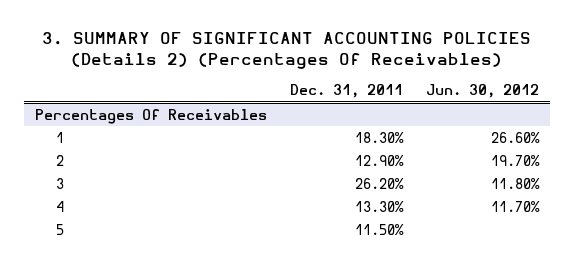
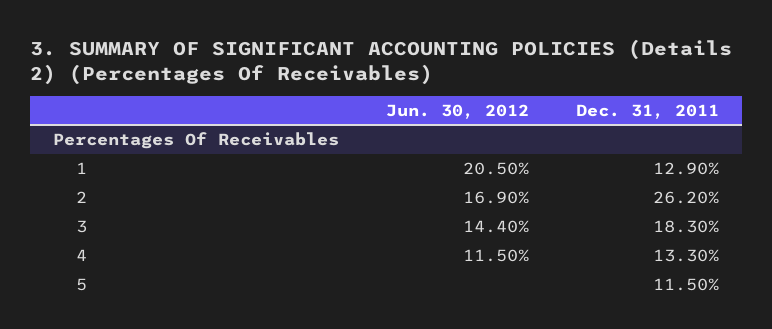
- | Dec. 31, 2011 | Jun. 30, 2012
+ | Jun. 30, 2012 | Dec. 31, 2011
@ Percentages Of Receivables
- 1 | 18.30% | 26.60%
- 2 | 12.90% | 19.70%
- 3 | 26.20% | 11.80%
- 4 | 13.30% | 11.70%
+ 1 | 20.50% | 12.90%
+ 2 | 16.90% | 26.20%
+ 3 | 14.40% | 18.30%
+ 4 | 11.50% | 13.30%

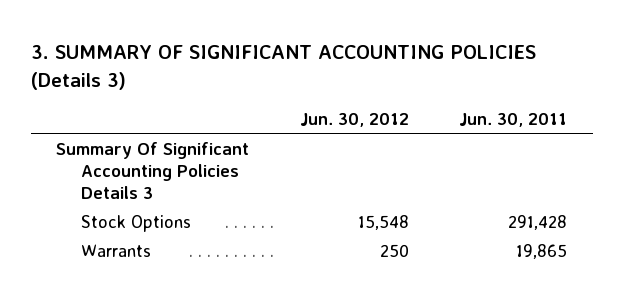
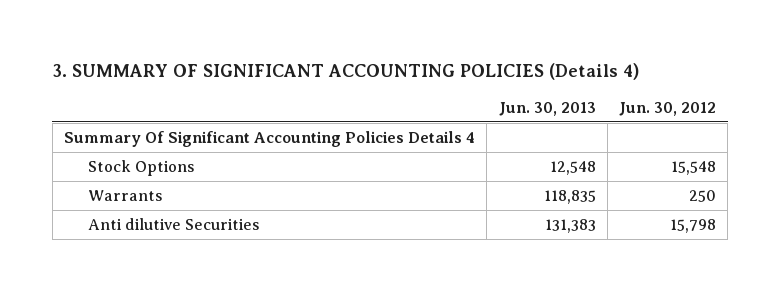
- 3. SUMMARY OF SIGNIFICANT ACCOUNTING POLICIES (Details 3)
+ 3. SUMMARY OF SIGNIFICANT ACCOUNTING POLICIES (Details 4)
- | Jun. 30, 2012 | Jun. 30, 2011
+ | Jun. 30, 2013 | Jun. 30, 2012
- Summary Of Significant Accounting Policies Details 3
+ Summary Of Significant Accounting Policies Details 4
+ Anti dilutive Securities | 131,383 | 15,798

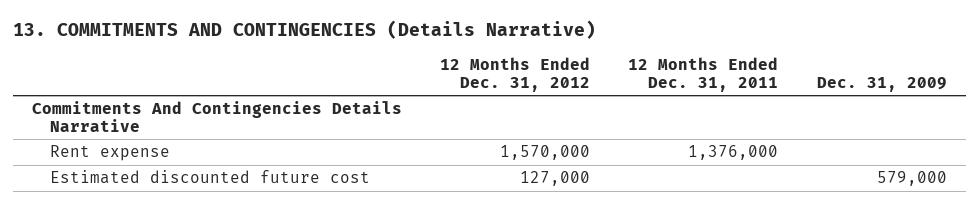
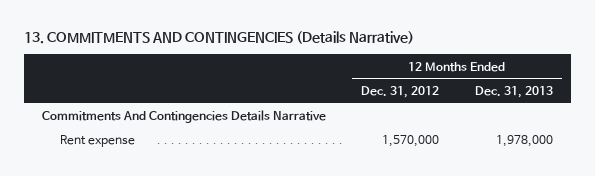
- | 12 Months Ended Dec. 31, 2012 | 12 Months Ended Dec. 31, 2011 | Dec. 31, 2009
+ | 12 Months Ended Dec. 31, 2012 | 12 Months Ended Dec. 31, 2013
- Estimated discounted future cost | 127,000 | | 579,000

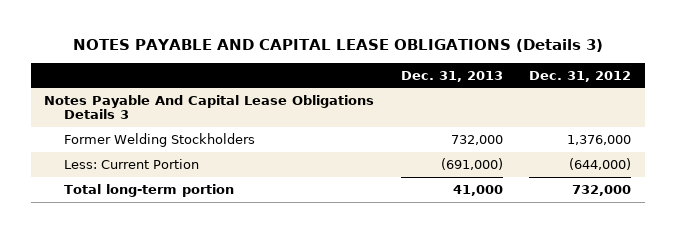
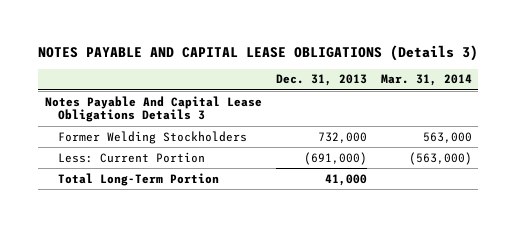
- | Dec. 31, 2013 | Dec. 31, 2012
+ | Dec. 31, 2013 | Mar. 31, 2014
- Total long-term portion | 41,000 | 732,000
+ Total Long-Term Portion | 41,000 |

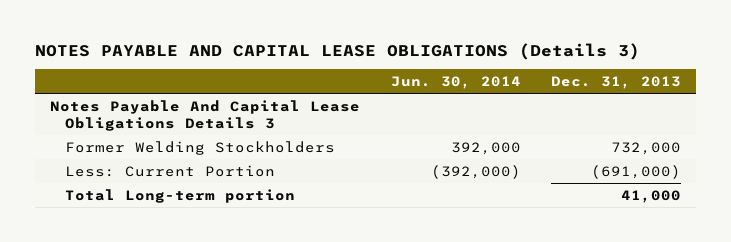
- | Dec. 31, 2013 | Mar. 31, 2014
+ | Jun. 30, 2014 | Dec. 31, 2013
- Total Long-Term Portion | 41,000 |
+ Total Long-term portion | | 41,000

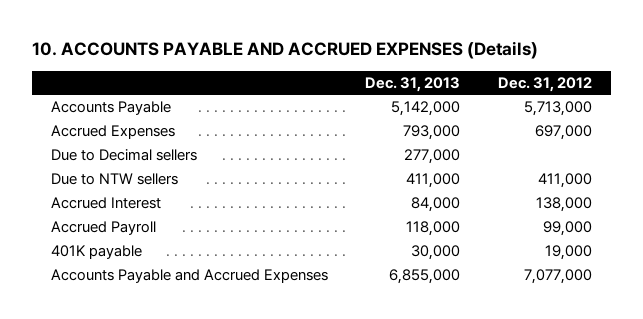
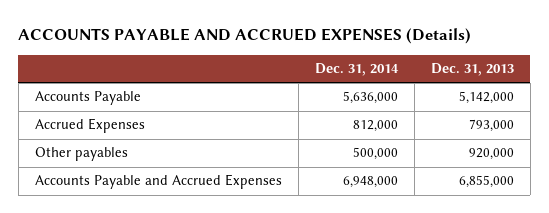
- 10. ACCOUNTS PAYABLE AND ACCRUED EXPENSES (Details)
+ ACCOUNTS PAYABLE AND ACCRUED EXPENSES (Details)
- | Dec. 31, 2013 | Dec. 31, 2012
+ | Dec. 31, 2014 | Dec. 31, 2013
- Due to Decimal sellers | 277,000 |
- Due to NTW sellers | 411,000 | 411,000
- Accrued Interest | 84,000 | 138,000
- Accrued Payroll | 118,000 | 99,000
- 401K payable | 30,000 | 19,000
+ Other payables | 500,000 | 920,000

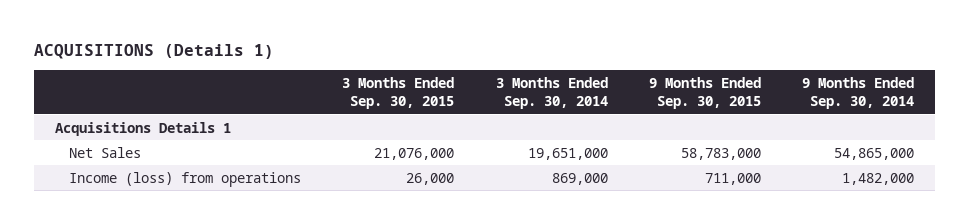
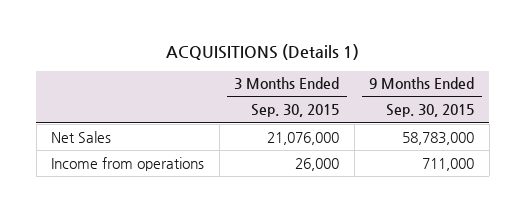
- | 3 Months Ended Sep. 30, 2015 | 3 Months Ended Sep. 30, 2014 | 9 Months Ended Sep. 30, 2015 | 9 Months Ended Sep. 30, 2014
+ | 3 Months Ended Sep. 30, 2015 | 9 Months Ended Sep. 30, 2015
- Acquisitions Details 1
- Income (loss) from operations | 26,000 | 869,000 | 711,000 | 1,482,000
+ Income from operations | 26,000 | 711,000

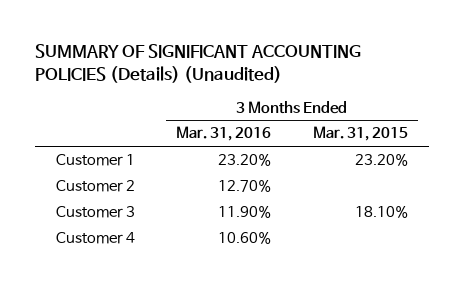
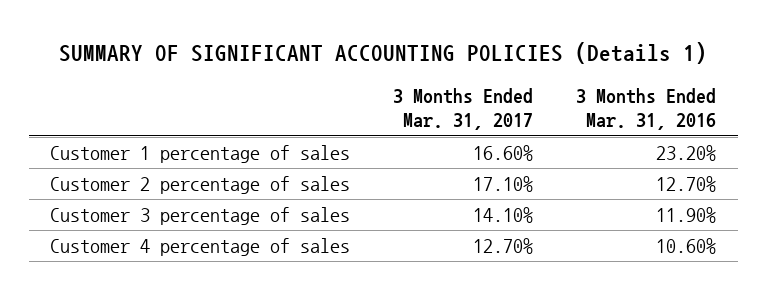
- SUMMARY OF SIGNIFICANT ACCOUNTING POLICIES (Details) (Unaudited)
+ SUMMARY OF SIGNIFICANT ACCOUNTING POLICIES (Details 1)
- | 3 Months Ended Mar. 31, 2016 | 3 Months Ended Mar. 31, 2015
+ | 3 Months Ended Mar. 31, 2017 | 3 Months Ended Mar. 31, 2016
- Customer 1 | 23.20% | 23.20%
- Customer 2 | 12.70% |
- Customer 3 | 11.90% | 18.10%
- Customer 4 | 10.60% |
+ Customer 1 percentage of sales | 16.60% | 23.20%
+ Customer 2 percentage of sales | 17.10% | 12.70%
+ Customer 3 percentage of sales | 14.10% | 11.90%
+ Customer 4 percentage of sales | 12.70% | 10.60%

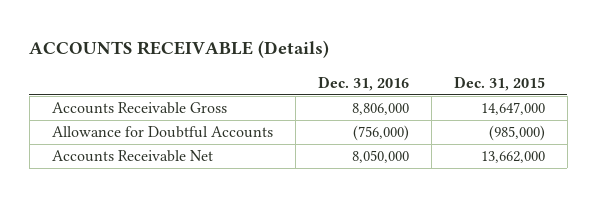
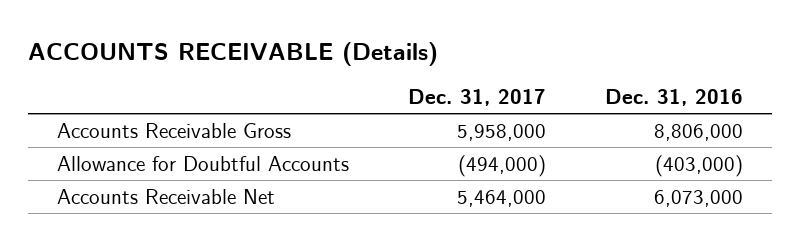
- | Dec. 31, 2016 | Dec. 31, 2015
+ | Dec. 31, 2017 | Dec. 31, 2016
- Allowance for Doubtful Accounts | (756,000) | (985,000)
- Accounts Receivable Net | 8,050,000 | 13,662,000
+ Allowance for Doubtful Accounts | (494,000) | (403,000)
+ Accounts Receivable Net | 5,464,000 | 6,073,000

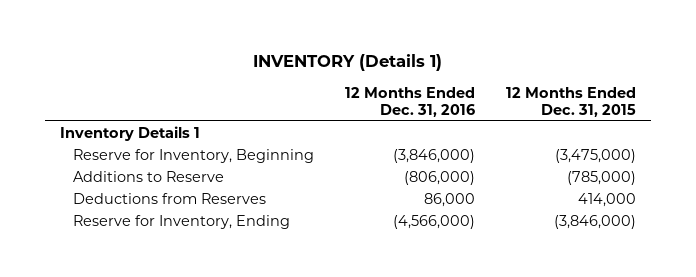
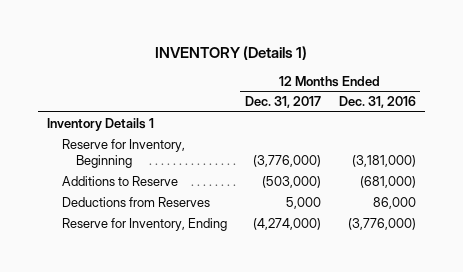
- | 12 Months Ended Dec. 31, 2016 | 12 Months Ended Dec. 31, 2015
+ | 12 Months Ended Dec. 31, 2017 | 12 Months Ended Dec. 31, 2016
- Reserve for Inventory, Beginning | (3,846,000) | (3,475,000)
- Additions to Reserve | (806,000) | (785,000)
+ Reserve for Inventory, Beginning | (3,776,000) | (3,181,000)
+ Additions to Reserve | (503,000) | (681,000)
- Reserve for Inventory, Ending | (4,566,000) | (3,846,000)
+ Reserve for Inventory, Ending | (4,274,000) | (3,776,000)

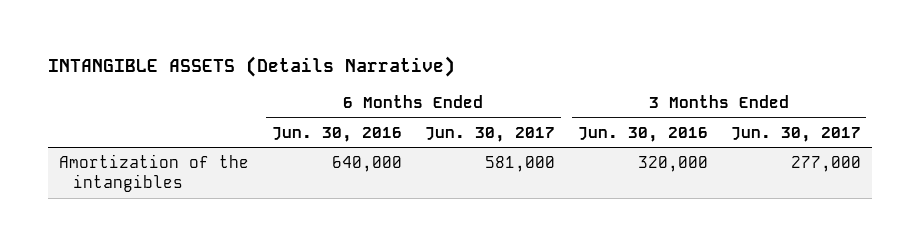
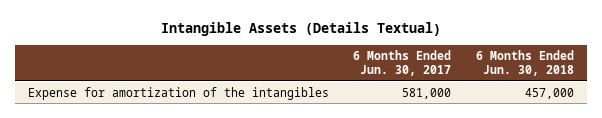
- INTANGIBLE ASSETS (Details Narrative)
+ Intangible Assets (Details Textual)
- | 6 Months Ended Jun. 30, 2016 | 6 Months Ended Jun. 30, 2017 | 3 Months Ended Jun. 30, 2016 | 3 Months Ended Jun. 30, 2017
+ | 6 Months Ended Jun. 30, 2017 | 6 Months Ended Jun. 30, 2018
- Amortization of the intangibles | 640,000 | 581,000 | 320,000 | 277,000
+ Expense for amortization of the intangibles | 581,000 | 457,000

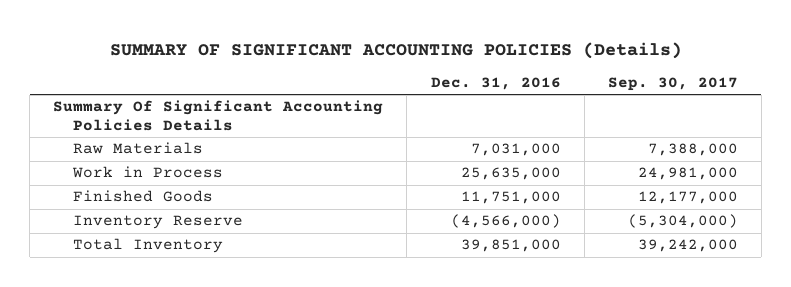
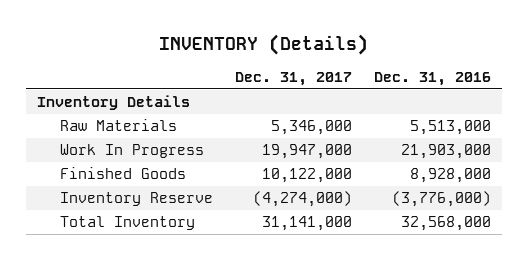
- SUMMARY OF SIGNIFICANT ACCOUNTING POLICIES (Details)
+ INVENTORY (Details)
- | Dec. 31, 2016 | Sep. 30, 2017
+ | Dec. 31, 2017 | Dec. 31, 2016
- Summary Of Significant Accounting Policies Details
- Raw Materials | 7,031,000 | 7,388,000
- Work in Process | 25,635,000 | 24,981,000
- Finished Goods | 11,751,000 | 12,177,000
- Inventory Reserve | (4,566,000) | (5,304,000)
- Total Inventory | 39,851,000 | 39,242,000
+ Inventory Details
+ Raw Materials | 5,346,000 | 5,513,000
+ Work In Progress | 19,947,000 | 21,903,000
+ Finished Goods | 10,122,000 | 8,928,000
+ Inventory Reserve | (4,274,000) | (3,776,000)
+ Total Inventory | 31,141,000 | 32,568,000

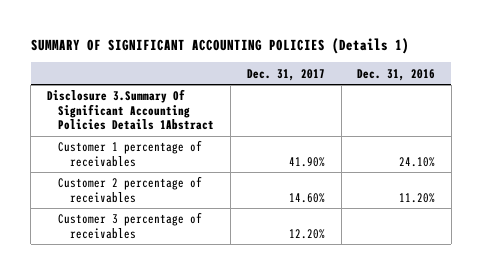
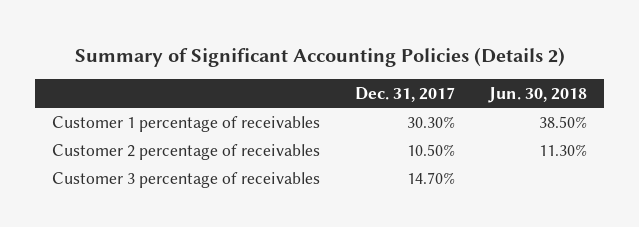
- SUMMARY OF SIGNIFICANT ACCOUNTING POLICIES (Details 1)
+ Summary of Significant Accounting Policies (Details 2)
- | Dec. 31, 2017 | Dec. 31, 2016
+ | Dec. 31, 2017 | Jun. 30, 2018
- Disclosure 3.Summary Of Significant Accounting Policies Details 1Abstract
- Customer 1 percentage of receivables | 41.90% | 24.10%
- Customer 2 percentage of receivables | 14.60% | 11.20%
- Customer 3 percentage of receivables | 12.20% |
+ Customer 1 percentage of receivables | 30.30% | 38.50%
+ Customer 2 percentage of receivables | 10.50% | 11.30%
+ Customer 3 percentage of receivables | 14.70% |

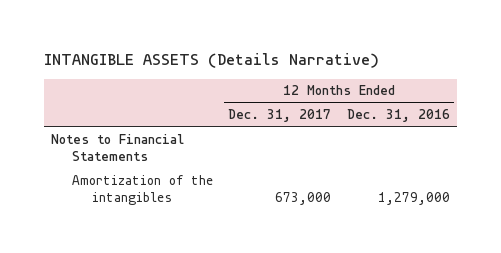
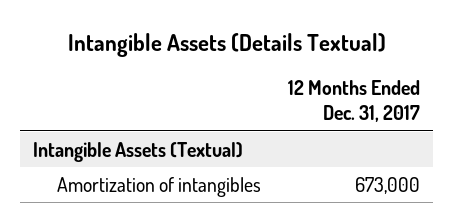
- INTANGIBLE ASSETS (Details Narrative)
+ Intangible Assets (Details Textual)
- | 12 Months Ended Dec. 31, 2017 | 12 Months Ended Dec. 31, 2016
+ | 12 Months Ended Dec. 31, 2017
- Notes to Financial Statements
- Amortization of the intangibles | 673,000 | 1,279,000
+ Intangible Assets (Textual)
+ Amortization of intangibles | 673,000

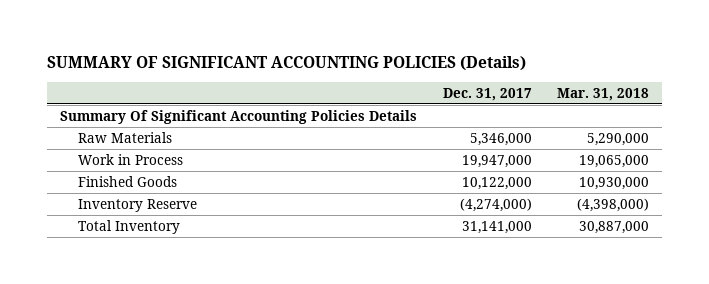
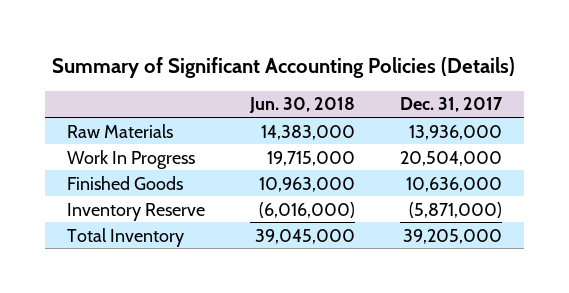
- SUMMARY OF SIGNIFICANT ACCOUNTING POLICIES (Details)
+ Summary of Significant Accounting Policies (Details)
- | Dec. 31, 2017 | Mar. 31, 2018
+ | Jun. 30, 2018 | Dec. 31, 2017
- Summary Of Significant Accounting Policies Details
- Raw Materials | 5,346,000 | 5,290,000
- Work in Process | 19,947,000 | 19,065,000
- Finished Goods | 10,122,000 | 10,930,000
- Inventory Reserve | (4,274,000) | (4,398,000)
- Total Inventory | 31,141,000 | 30,887,000
+ Raw Materials | 14,383,000 | 13,936,000
+ Work In Progress | 19,715,000 | 20,504,000
+ Finished Goods | 10,963,000 | 10,636,000
+ Inventory Reserve | (6,016,000) | (5,871,000)
+ Total Inventory | 39,045,000 | 39,205,000

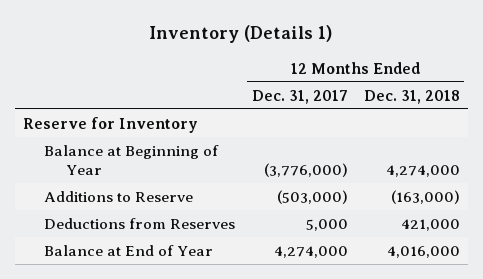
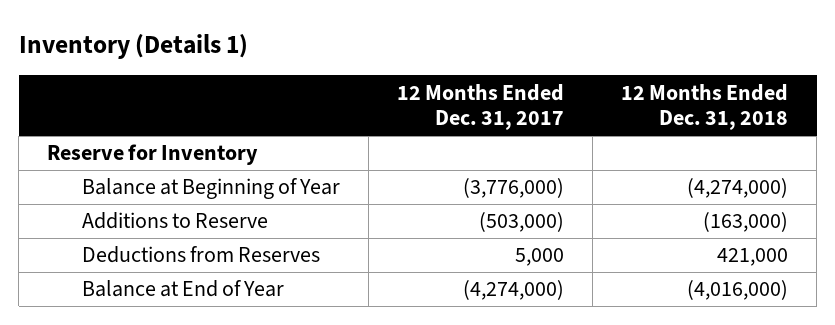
- Balance at Beginning of Year | (3,776,000) | 4,274,000
+ Balance at Beginning of Year | (3,776,000) | (4,274,000)
- Balance at End of Year | 4,274,000 | 4,016,000
+ Balance at End of Year | (4,274,000) | (4,016,000)

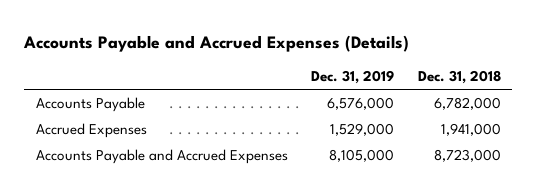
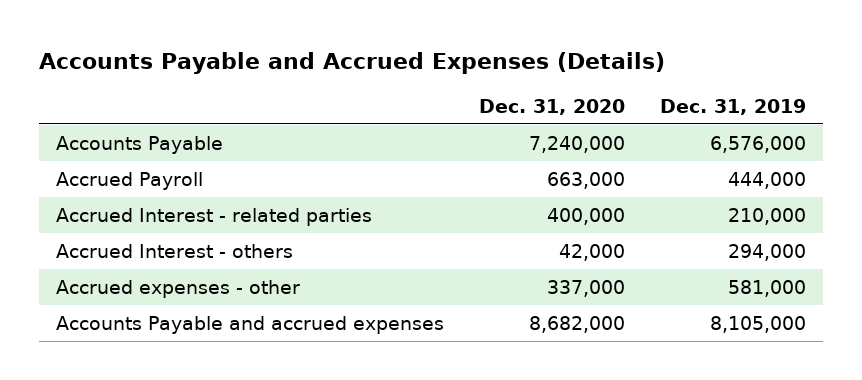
- | Dec. 31, 2019 | Dec. 31, 2018
+ | Dec. 31, 2020 | Dec. 31, 2019
- Accrued Expenses | 1,529,000 | 1,941,000
- Accounts Payable and Accrued Expenses | 8,105,000 | 8,723,000
+ Accrued Payroll | 663,000 | 444,000
+ Accrued Interest - related parties | 400,000 | 210,000
+ Accrued Interest - others | 42,000 | 294,000
+ Accrued expenses - other | 337,000 | 581,000
+ Accounts Payable and accrued expenses | 8,682,000 | 8,105,000

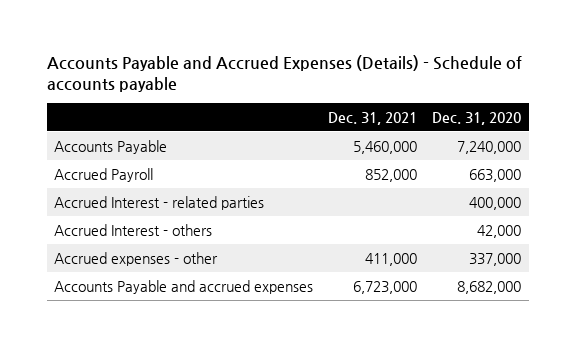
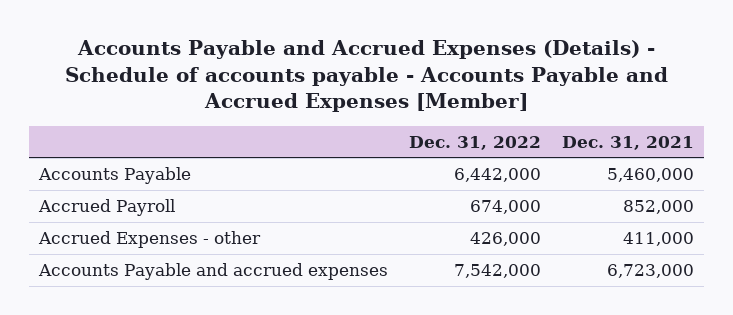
- Accounts Payable and Accrued Expenses (Details) - Schedule of accounts payable
+ Accounts Payable and Accrued Expenses (Details) - Schedule of accounts payable - Accounts Payable and Accrued Expenses [Member]
- | Dec. 31, 2021 | Dec. 31, 2020
+ | Dec. 31, 2022 | Dec. 31, 2021
- Accrued Interest - related parties | | 400,000
- Accrued Interest - others | | 42,000
- Accrued expenses - other | 411,000 | 337,000
+ Accrued Expenses - other | 426,000 | 411,000

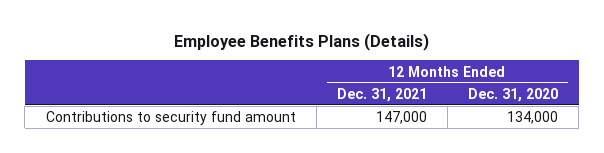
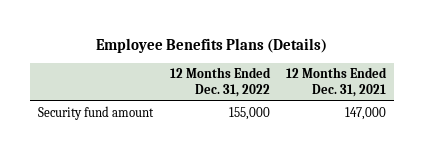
- | 12 Months Ended Dec. 31, 2021 | 12 Months Ended Dec. 31, 2020
+ | 12 Months Ended Dec. 31, 2022 | 12 Months Ended Dec. 31, 2021
- Contributions to security fund amount | 147,000 | 134,000
+ Security fund amount | 155,000 | 147,000

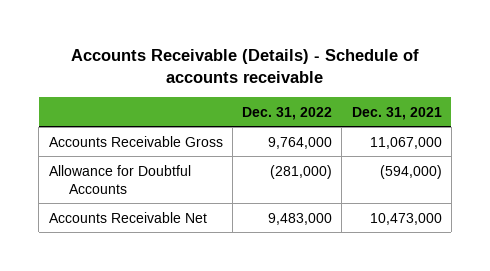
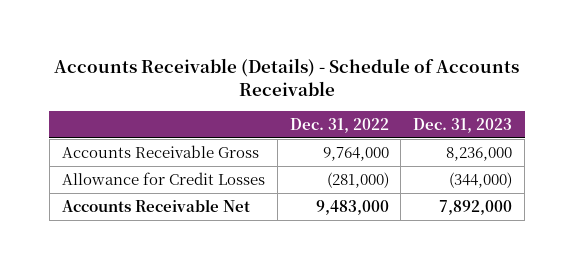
- Accounts Receivable (Details) - Schedule of accounts receivable
+ Accounts Receivable (Details) - Schedule of Accounts Receivable
- | Dec. 31, 2022 | Dec. 31, 2021
+ | Dec. 31, 2022 | Dec. 31, 2023
- Allowance for Doubtful Accounts | (281,000) | (594,000)
+ Allowance for Credit Losses | (281,000) | (344,000)

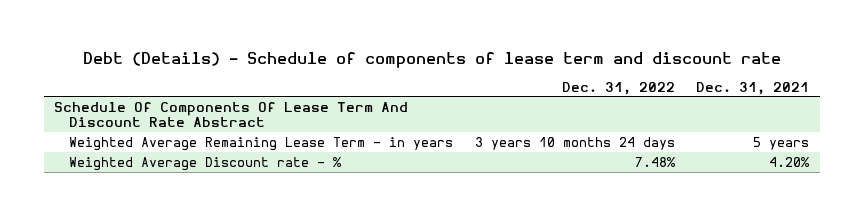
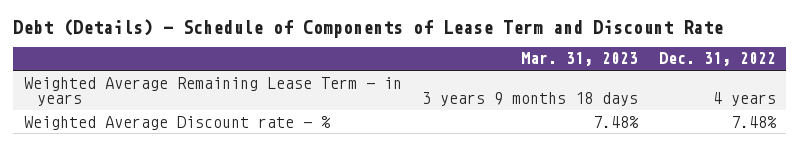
- Debt (Details) - Schedule of components of lease term and discount rate
+ Debt (Details) - Schedule of Components of Lease Term and Discount Rate
- | Dec. 31, 2022 | Dec. 31, 2021
+ | Mar. 31, 2023 | Dec. 31, 2022
- Schedule Of Components Of Lease Term And Discount Rate Abstract
- Weighted Average Remaining Lease Term - in years | 3 years 10 months 24 days | 5 years
+ Weighted Average Remaining Lease Term - in years | 3 years 9 months 18 days | 4 years

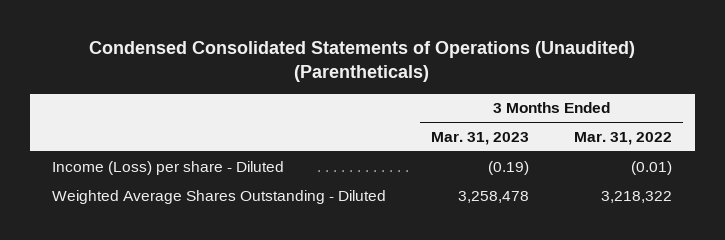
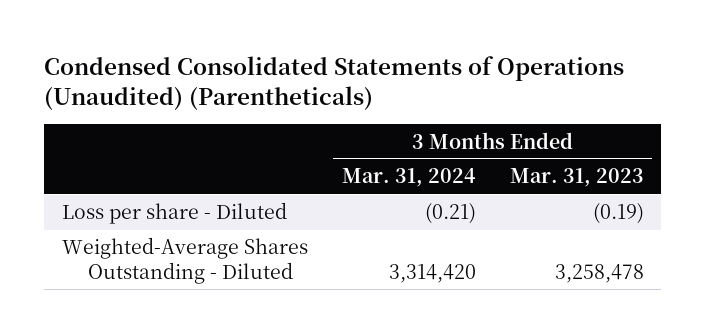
- | 3 Months Ended Mar. 31, 2023 | 3 Months Ended Mar. 31, 2022
+ | 3 Months Ended Mar. 31, 2024 | 3 Months Ended Mar. 31, 2023
- Income (Loss) per share - Diluted | (0.19) | (0.01)
- Weighted Average Shares Outstanding - Diluted | 3,258,478 | 3,218,322
+ Loss per share - Diluted | (0.21) | (0.19)
+ Weighted-Average Shares Outstanding - Diluted | 3,314,420 | 3,258,478

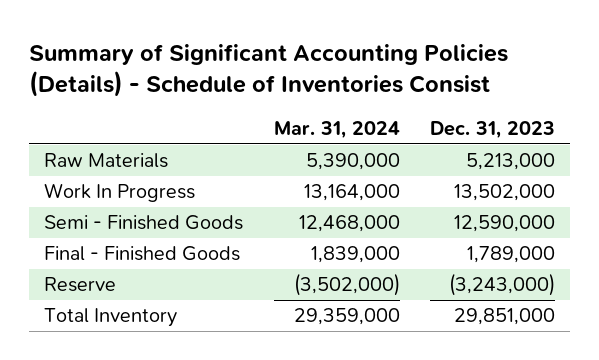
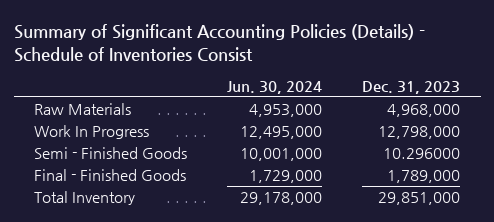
- | Mar. 31, 2024 | Dec. 31, 2023
+ | Jun. 30, 2024 | Dec. 31, 2023
- Raw Materials | 5,390,000 | 5,213,000
- Work In Progress | 13,164,000 | 13,502,000
- Semi - Finished Goods | 12,468,000 | 12,590,000
+ Raw Materials | 4,953,000 | 4,968,000
+ Work In Progress | 12,495,000 | 12,798,000
+ Semi - Finished Goods | 10,001,000 | 10.296000
- Reserve | (3,502,000) | (3,243,000)

